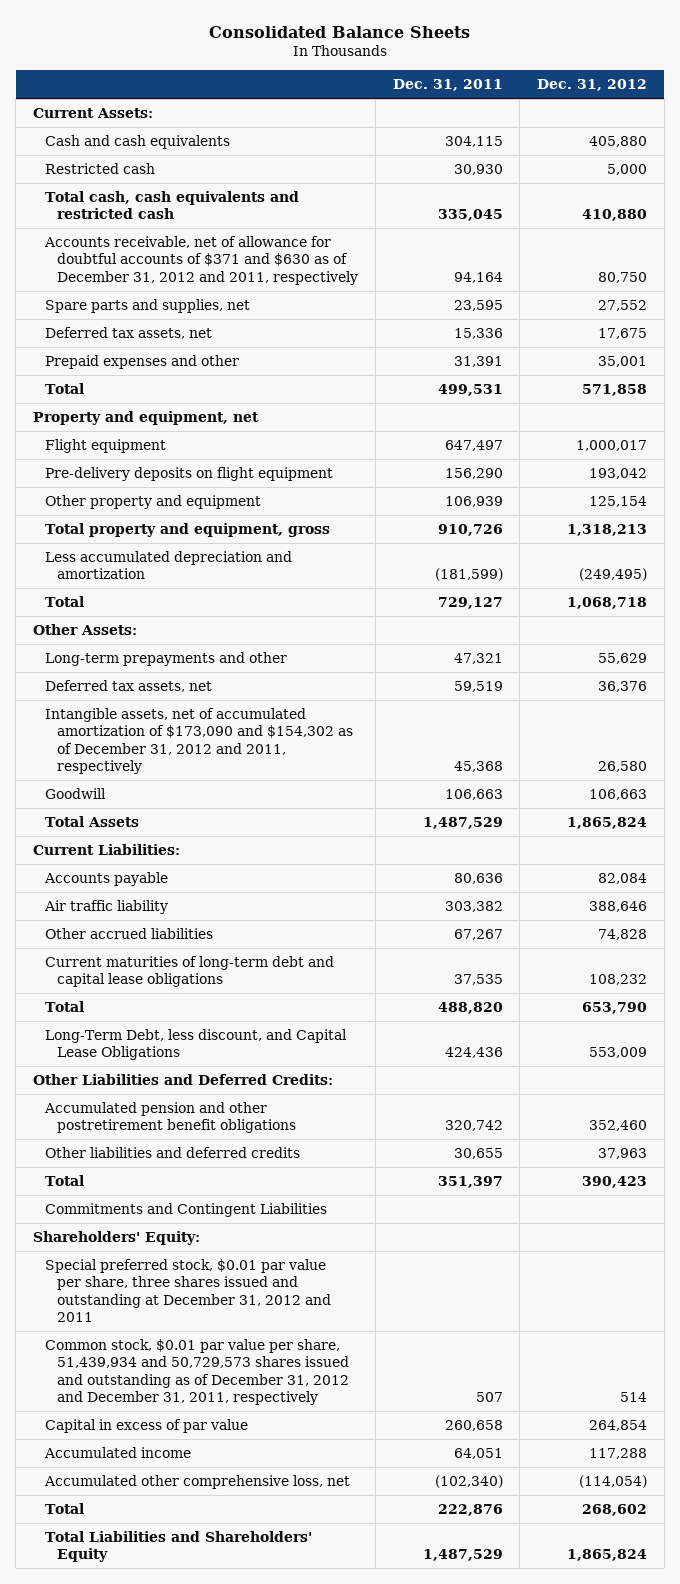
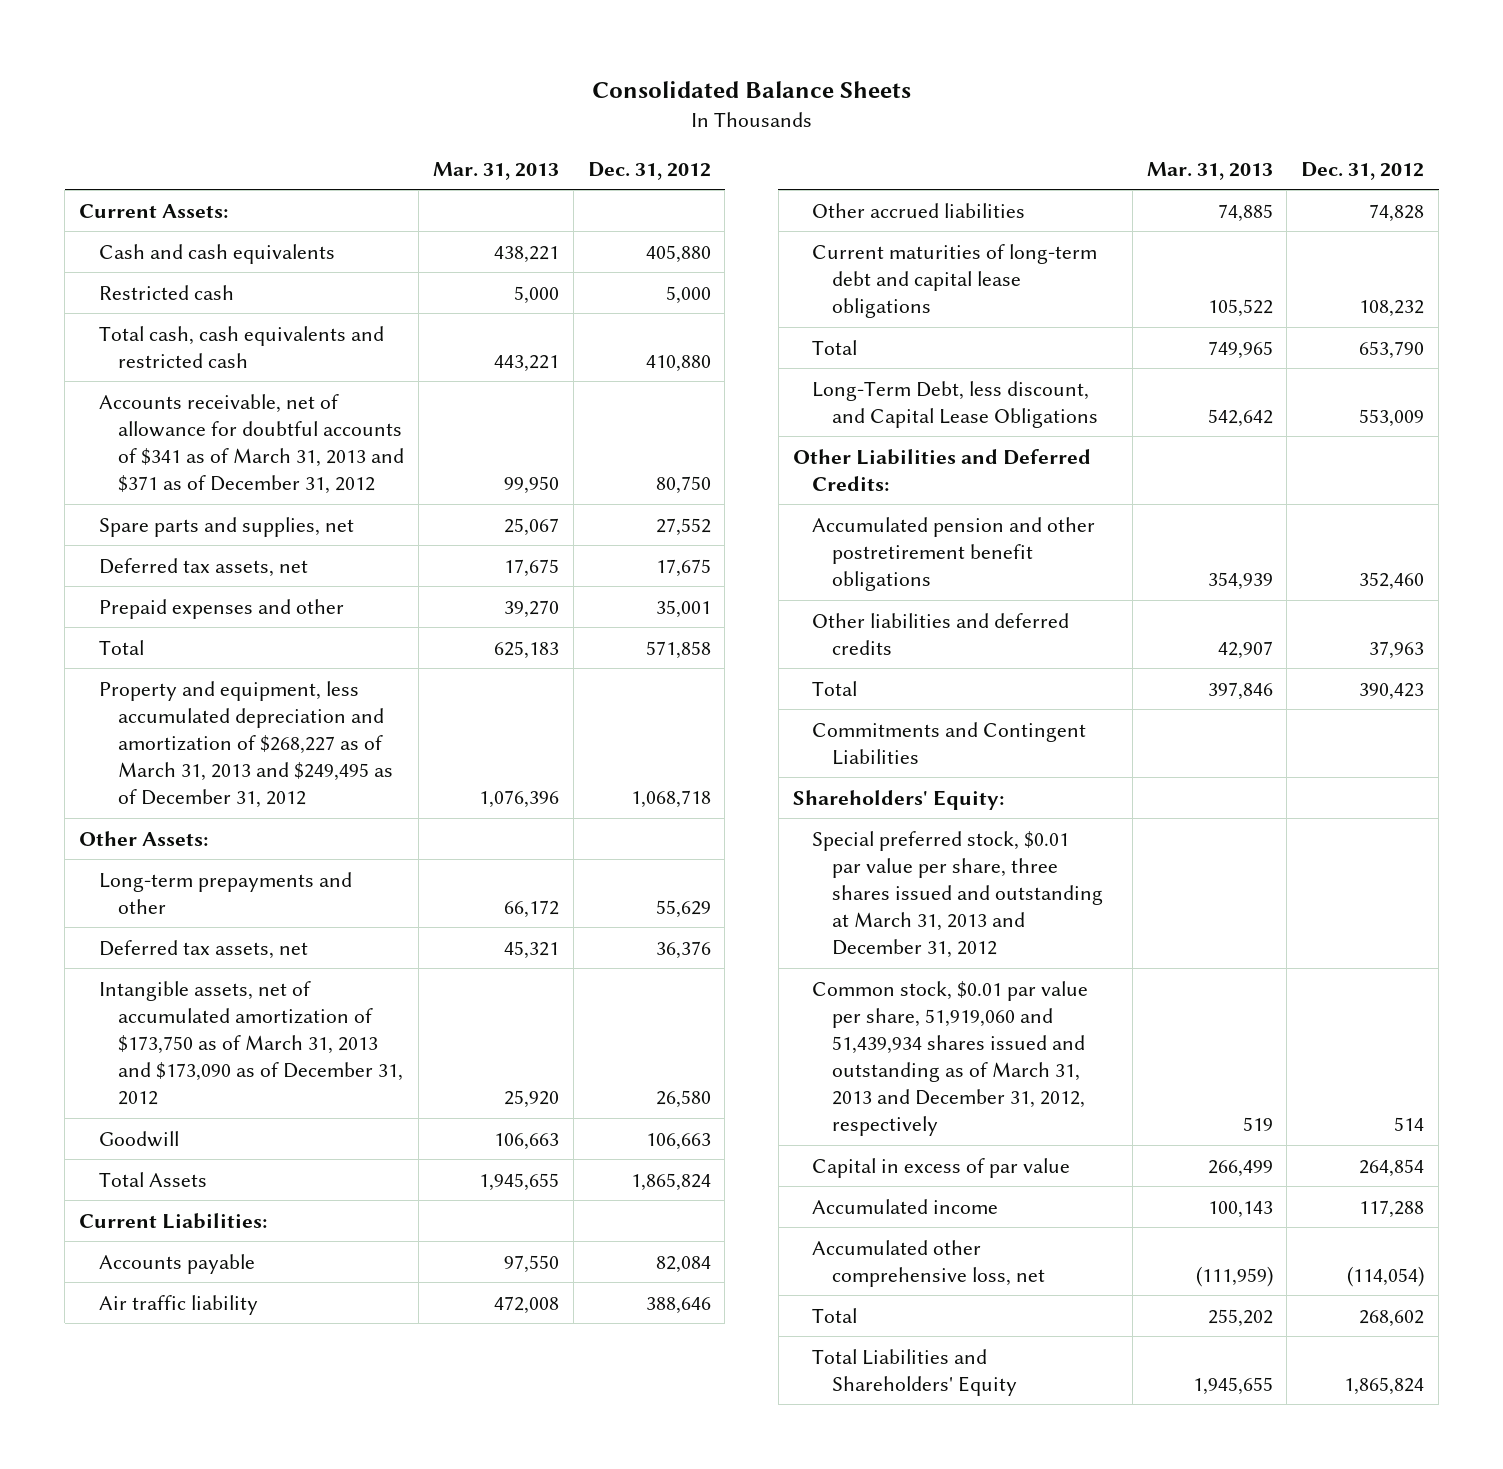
- | Dec. 31, 2011 | Dec. 31, 2012
+ | Mar. 31, 2013 | Dec. 31, 2012
- Accounts receivable, net of allowance for doubtful accounts of $371 and $630 as of December 31, 2012 and 2011, respectively | 94,164 | 80,750
+ Accounts receivable, net of allowance for doubtful accounts of $341 as of March 31, 2013 and $371 as of December 31, 2012 | 99,950 | 80,750
- Property and equipment, net
- Flight equipment | 647,497 | 1,000,017
- Pre-delivery deposits on flight equipment | 156,290 | 193,042
- Other property and equipment | 106,939 | 125,154
- Total property and equipment, gross | 910,726 | 1,318,213
- Less accumulated depreciation and amortization | (181,599) | (249,495)
- Total | 729,127 | 1,068,718
+ Property and equipment, less accumulated depreciation and amortization of $268,227 as of March 31, 2013 and $249,495 as of December 31, 2012 | 1,076,396 | 1,068,718
- Intangible assets, net of accumulated amortization of $173,090 and $154,302 as of December 31, 2012 and 2011, respectively | 45,368 | 26,580
+ Intangible assets, net of accumulated amortization of $173,750 as of March 31, 2013 and $173,090 as of December 31, 2012 | 25,920 | 26,580
- Special preferred stock, $0.01 par value per share, three shares issued and outstanding at December 31, 2012 and 2011
- Common stock, $0.01 par value per share, 51,439,934 and 50,729,573 shares issued and outstanding as of December 31, 2012 and December 31, 2011, respectively | 507 | 514
+ Special preferred stock, $0.01 par value per share, three shares issued and outstanding at March 31, 2013 and December 31, 2012
+ Common stock, $0.01 par value per share, 51,919,060 and 51,439,934 shares issued and outstanding as of March 31, 2013 and December 31, 2012, respectively | 519 | 514

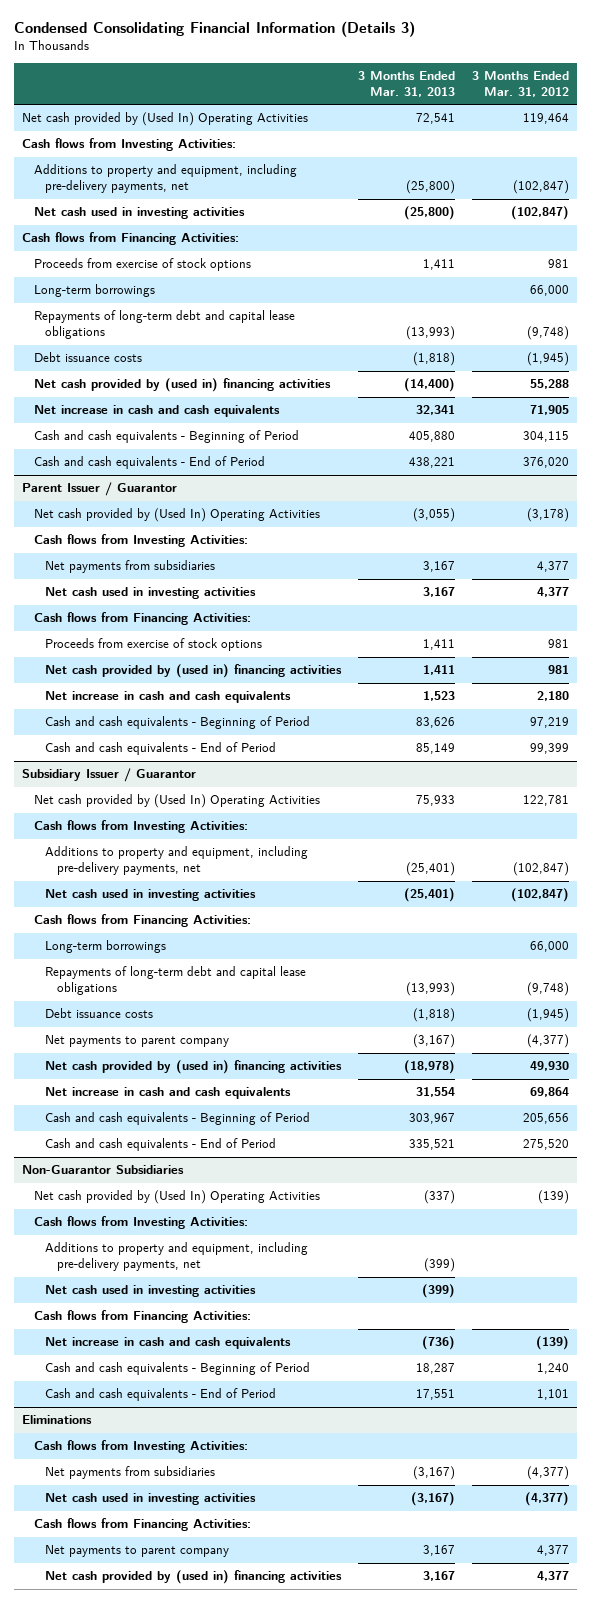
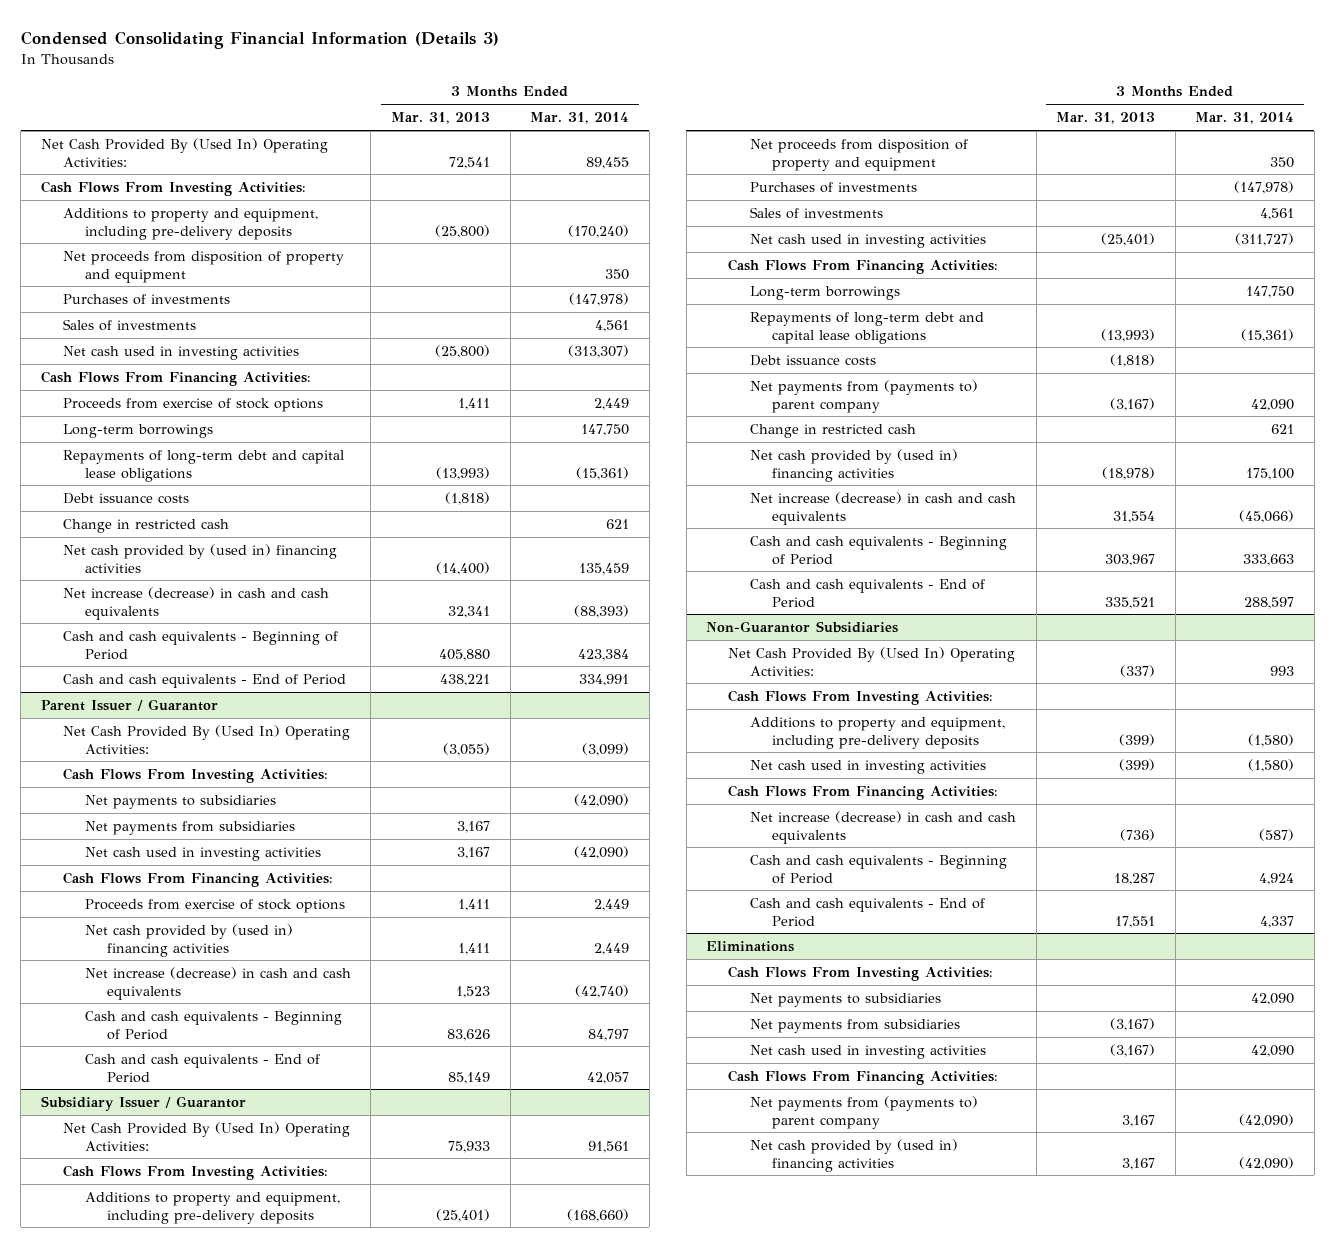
- | 3 Months Ended Mar. 31, 2013 | 3 Months Ended Mar. 31, 2012
+ | 3 Months Ended Mar. 31, 2013 | 3 Months Ended Mar. 31, 2014
- Net cash provided by (Used In) Operating Activities | 72,541 | 119,464
- Cash flows from Investing Activities:
- Additions to property and equipment, including pre-delivery payments, net | (25,800) | (102,847)
+ Net Cash Provided By (Used In) Operating Activities: | 72,541 | 89,455
+ Cash Flows From Investing Activities:
+ Additions to property and equipment, including pre-delivery deposits | (25,800) | (170,240)
+ Net proceeds from disposition of property and equipment | | 350
+ Purchases of investments | | (147,978)
+ Sales of investments | | 4,561
- Cash flows from Financing Activities:
+ Cash Flows From Financing Activities:
+ Change in restricted cash | | 621
- Net increase in cash and cash equivalents | 32,341 | 71,905
+ Net increase (decrease) in cash and cash equivalents | 32,341 | (88,393)
@ Parent Issuer / Guarantor
- Net cash provided by (Used In) Operating Activities | (3,055) | (3,178)
- Cash flows from Investing Activities:
+ Net Cash Provided By (Used In) Operating Activities: | (3,055) | (3,099)
+ Cash Flows From Investing Activities:
+ Net payments to subsidiaries | | (42,090)
- Cash flows from Financing Activities:
+ Cash Flows From Financing Activities:
- Net increase in cash and cash equivalents | 1,523 | 2,180
+ Net increase (decrease) in cash and cash equivalents | 1,523 | (42,740)
@ Subsidiary Issuer / Guarantor
- Net cash provided by (Used In) Operating Activities | 75,933 | 122,781
- Cash flows from Investing Activities:
- Additions to property and equipment, including pre-delivery payments, net | (25,401) | (102,847)
+ Net Cash Provided By (Used In) Operating Activities: | 75,933 | 91,561
+ Cash Flows From Investing Activities:
+ Additions to property and equipment, including pre-delivery deposits | (25,401) | (168,660)
+ Net proceeds from disposition of property and equipment | | 350
+ Purchases of investments | | (147,978)
+ Sales of investments | | 4,561
- Cash flows from Financing Activities:
+ Cash Flows From Financing Activities:
- Net payments to parent company | (3,167) | (4,377)
+ Net payments from (payments to) parent company | (3,167) | 42,090
+ Change in restricted cash | | 621
- Net increase in cash and cash equivalents | 31,554 | 69,864
+ Net increase (decrease) in cash and cash equivalents | 31,554 | (45,066)
@ Non-Guarantor Subsidiaries
- Net cash provided by (Used In) Operating Activities | (337) | (139)
- Cash flows from Investing Activities:
- Additions to property and equipment, including pre-delivery payments, net | (399) |
+ Net Cash Provided By (Used In) Operating Activities: | (337) | 993
+ Cash Flows From Investing Activities:
+ Additions to property and equipment, including pre-delivery deposits | (399) | (1,580)
- Cash flows from Financing Activities:
- Net increase in cash and cash equivalents | (736) | (139)
+ Cash Flows From Financing Activities:
+ Net increase (decrease) in cash and cash equivalents | (736) | (587)
@ Eliminations
- Cash flows from Investing Activities:
+ Cash Flows From Investing Activities:
+ Net payments to subsidiaries | | 42,090
- Cash flows from Financing Activities:
- Net payments to parent company | 3,167 | 4,377
+ Cash Flows From Financing Activities:
+ Net payments from (payments to) parent company | 3,167 | (42,090)

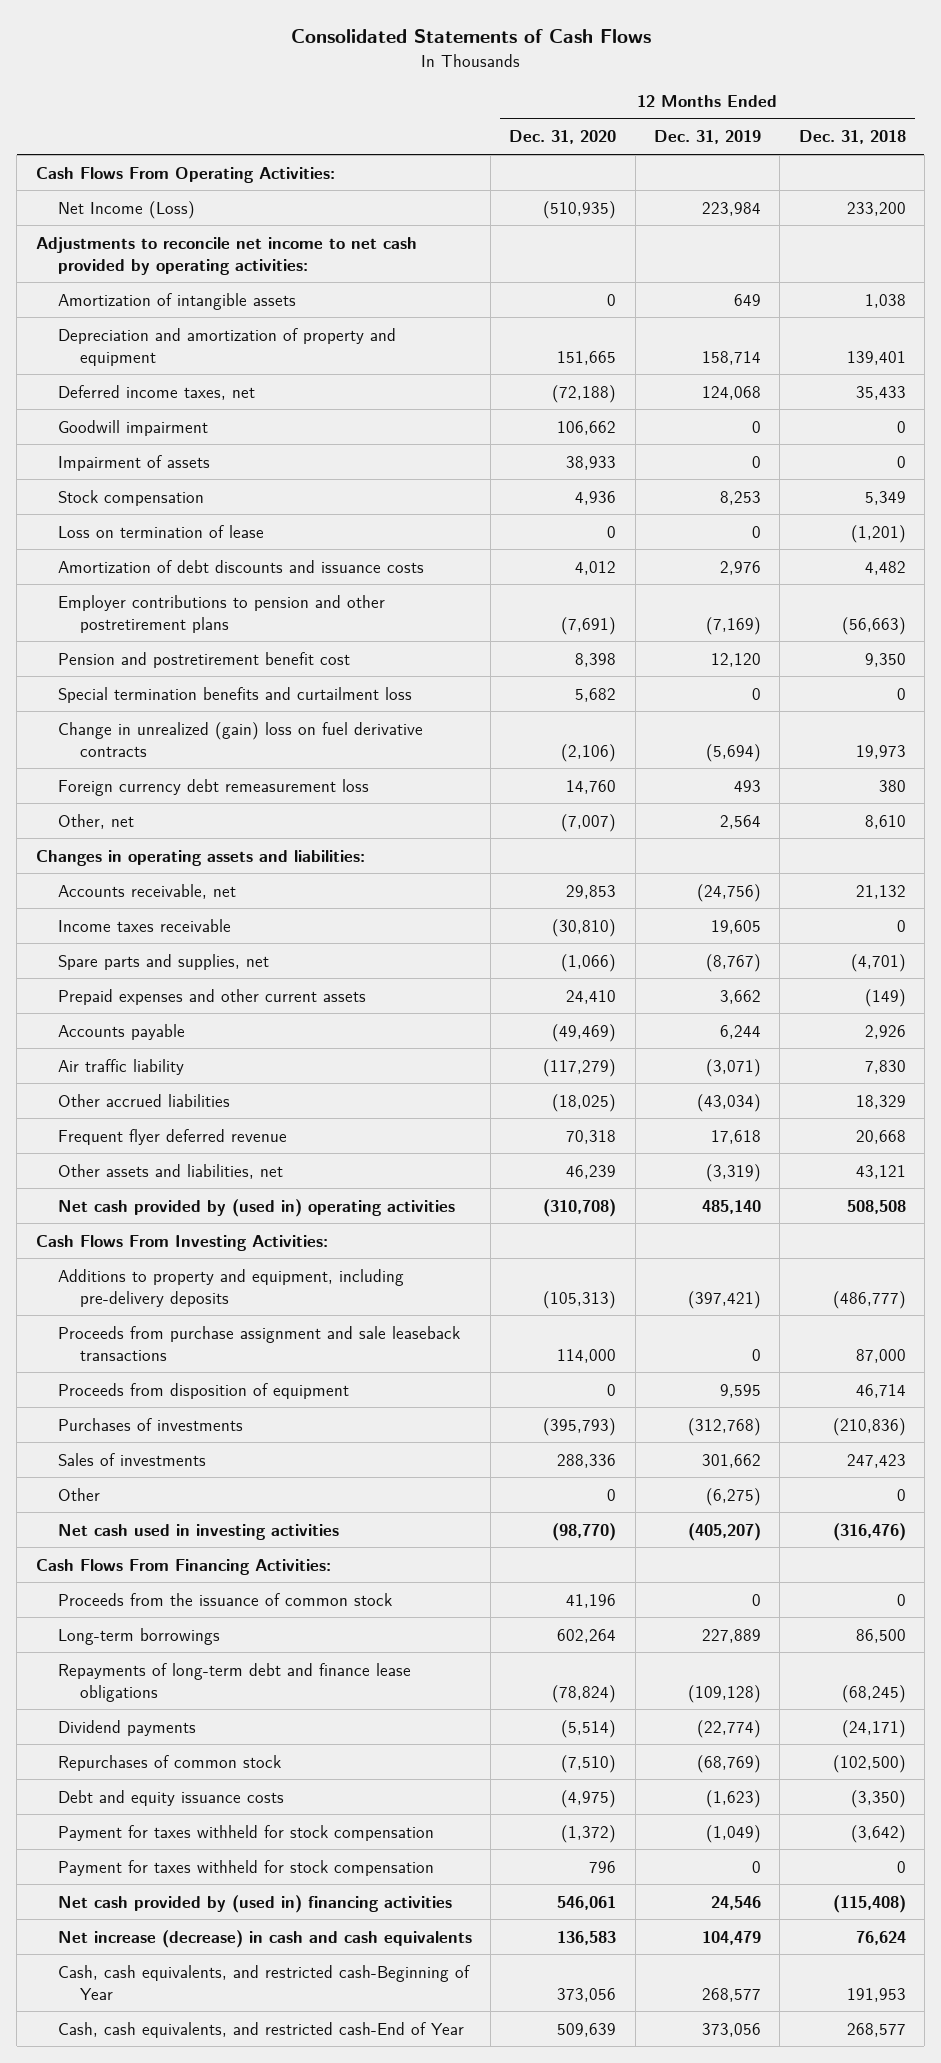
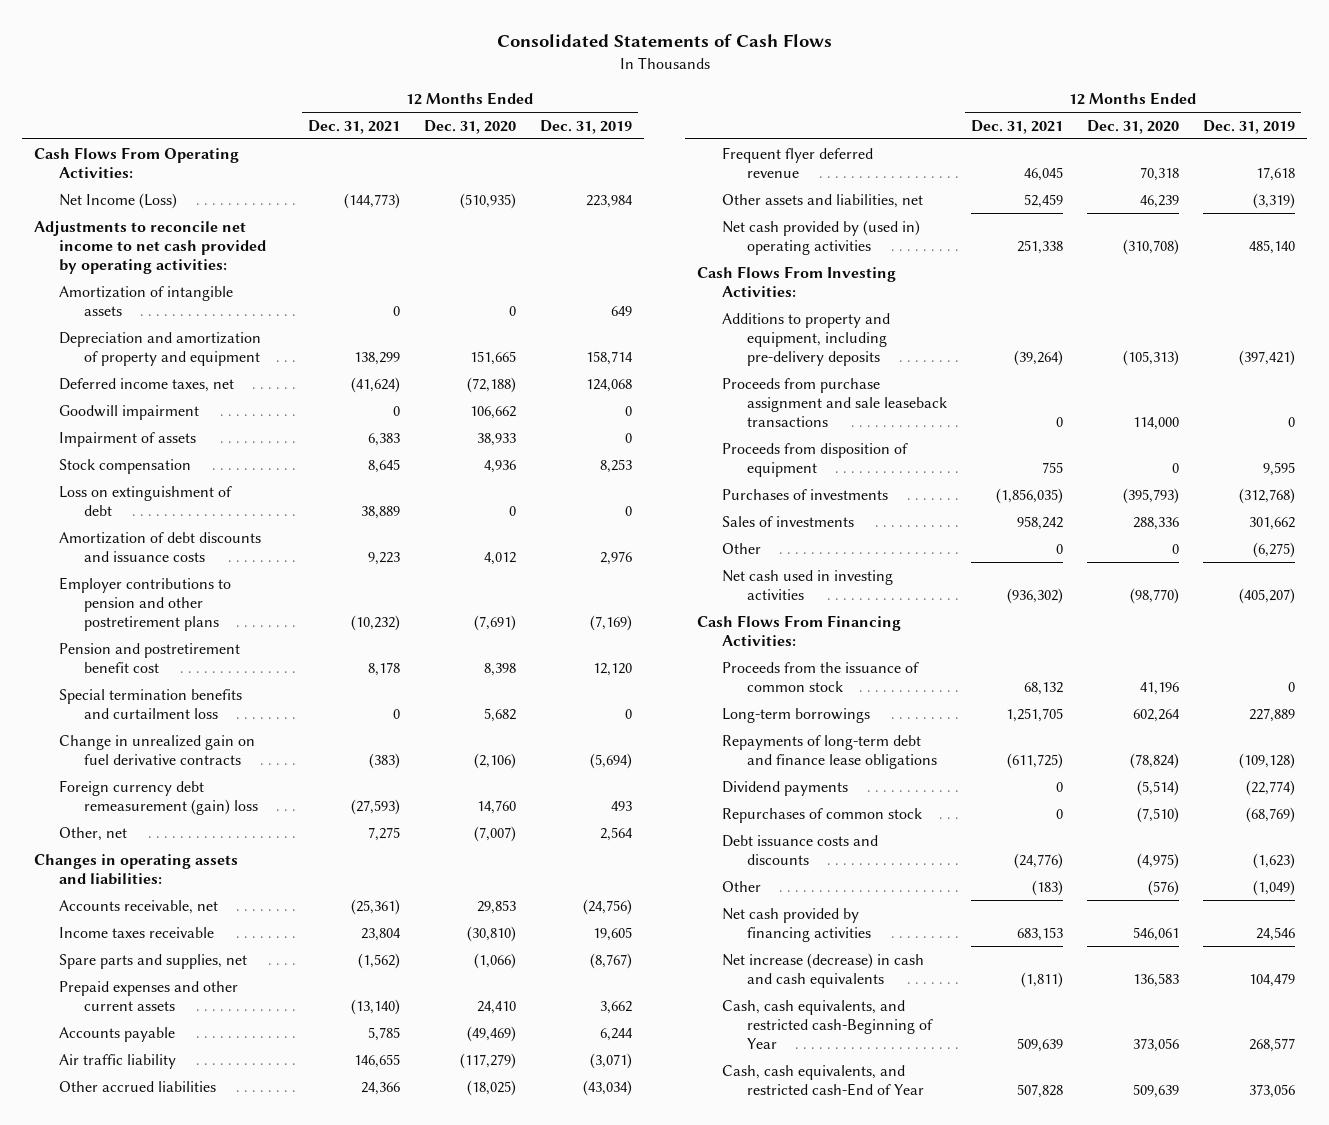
- | 12 Months Ended Dec. 31, 2020 | 12 Months Ended Dec. 31, 2019 | 12 Months Ended Dec. 31, 2018
+ | 12 Months Ended Dec. 31, 2021 | 12 Months Ended Dec. 31, 2020 | 12 Months Ended Dec. 31, 2019
- Loss on termination of lease | 0 | 0 | (1,201)
+ Loss on extinguishment of debt | 38,889 | 0 | 0
- Change in unrealized (gain) loss on fuel derivative contracts | (2,106) | (5,694) | 19,973
- Foreign currency debt remeasurement loss | 14,760 | 493 | 380
+ Change in unrealized gain on fuel derivative contracts | (383) | (2,106) | (5,694)
+ Foreign currency debt remeasurement (gain) loss | (27,593) | 14,760 | 493
- Debt and equity issuance costs | (4,975) | (1,623) | (3,350)
- Payment for taxes withheld for stock compensation | (1,372) | (1,049) | (3,642)
- Payment for taxes withheld for stock compensation | 796 | 0 | 0
- Net cash provided by (used in) financing activities | 546,061 | 24,546 | (115,408)
+ Debt issuance costs and discounts | (24,776) | (4,975) | (1,623)
+ Other | (183) | (576) | (1,049)
+ Net cash provided by financing activities | 683,153 | 546,061 | 24,546

